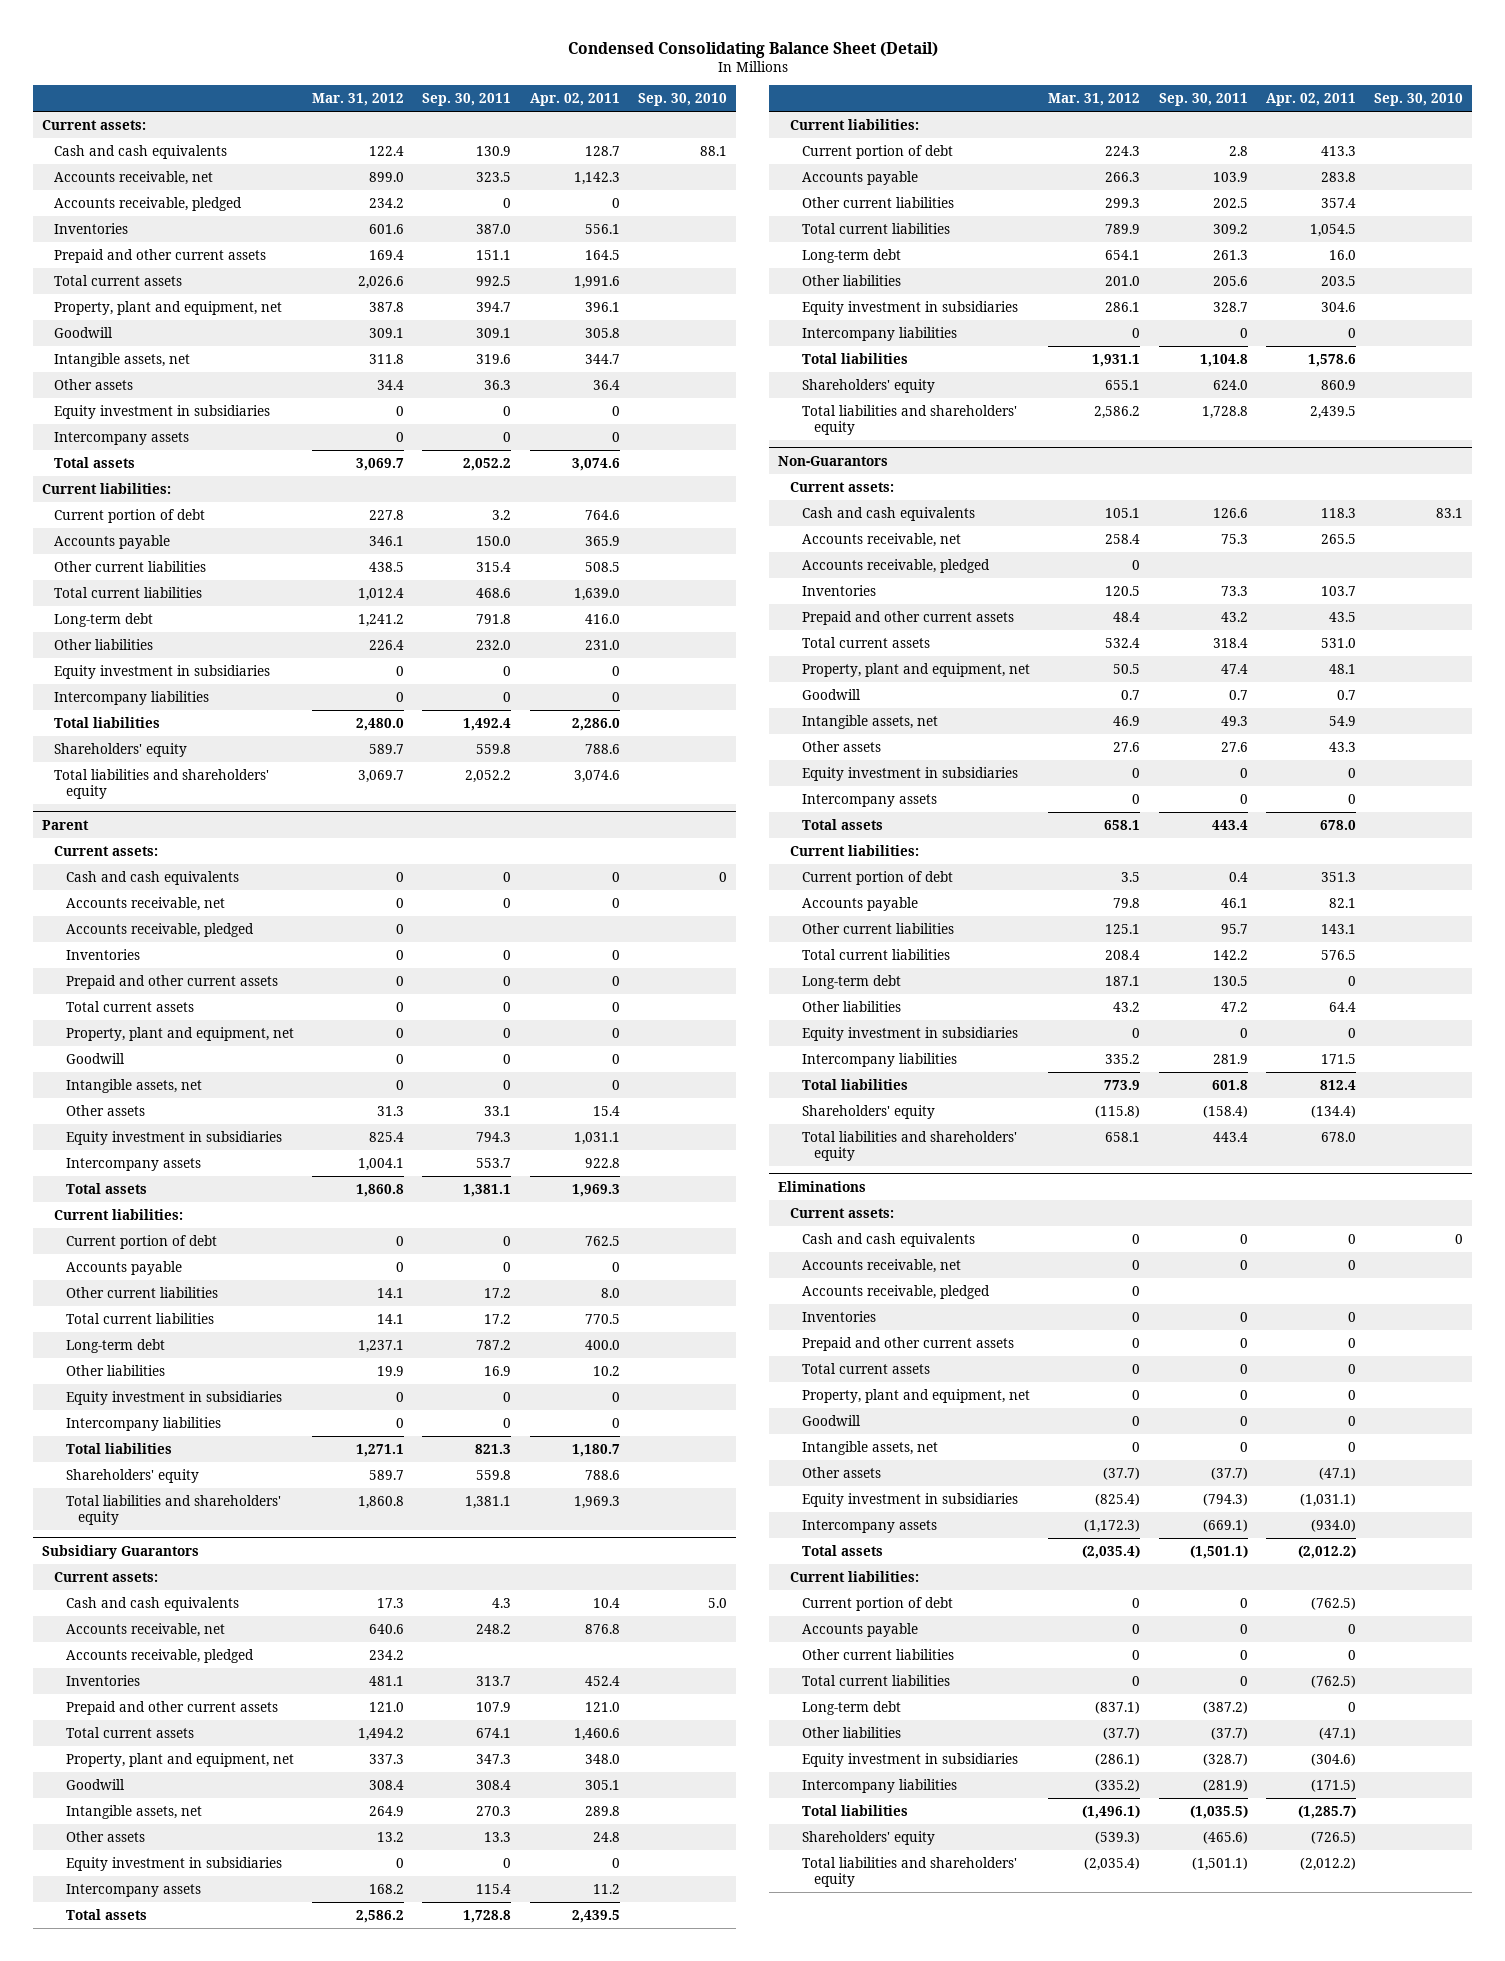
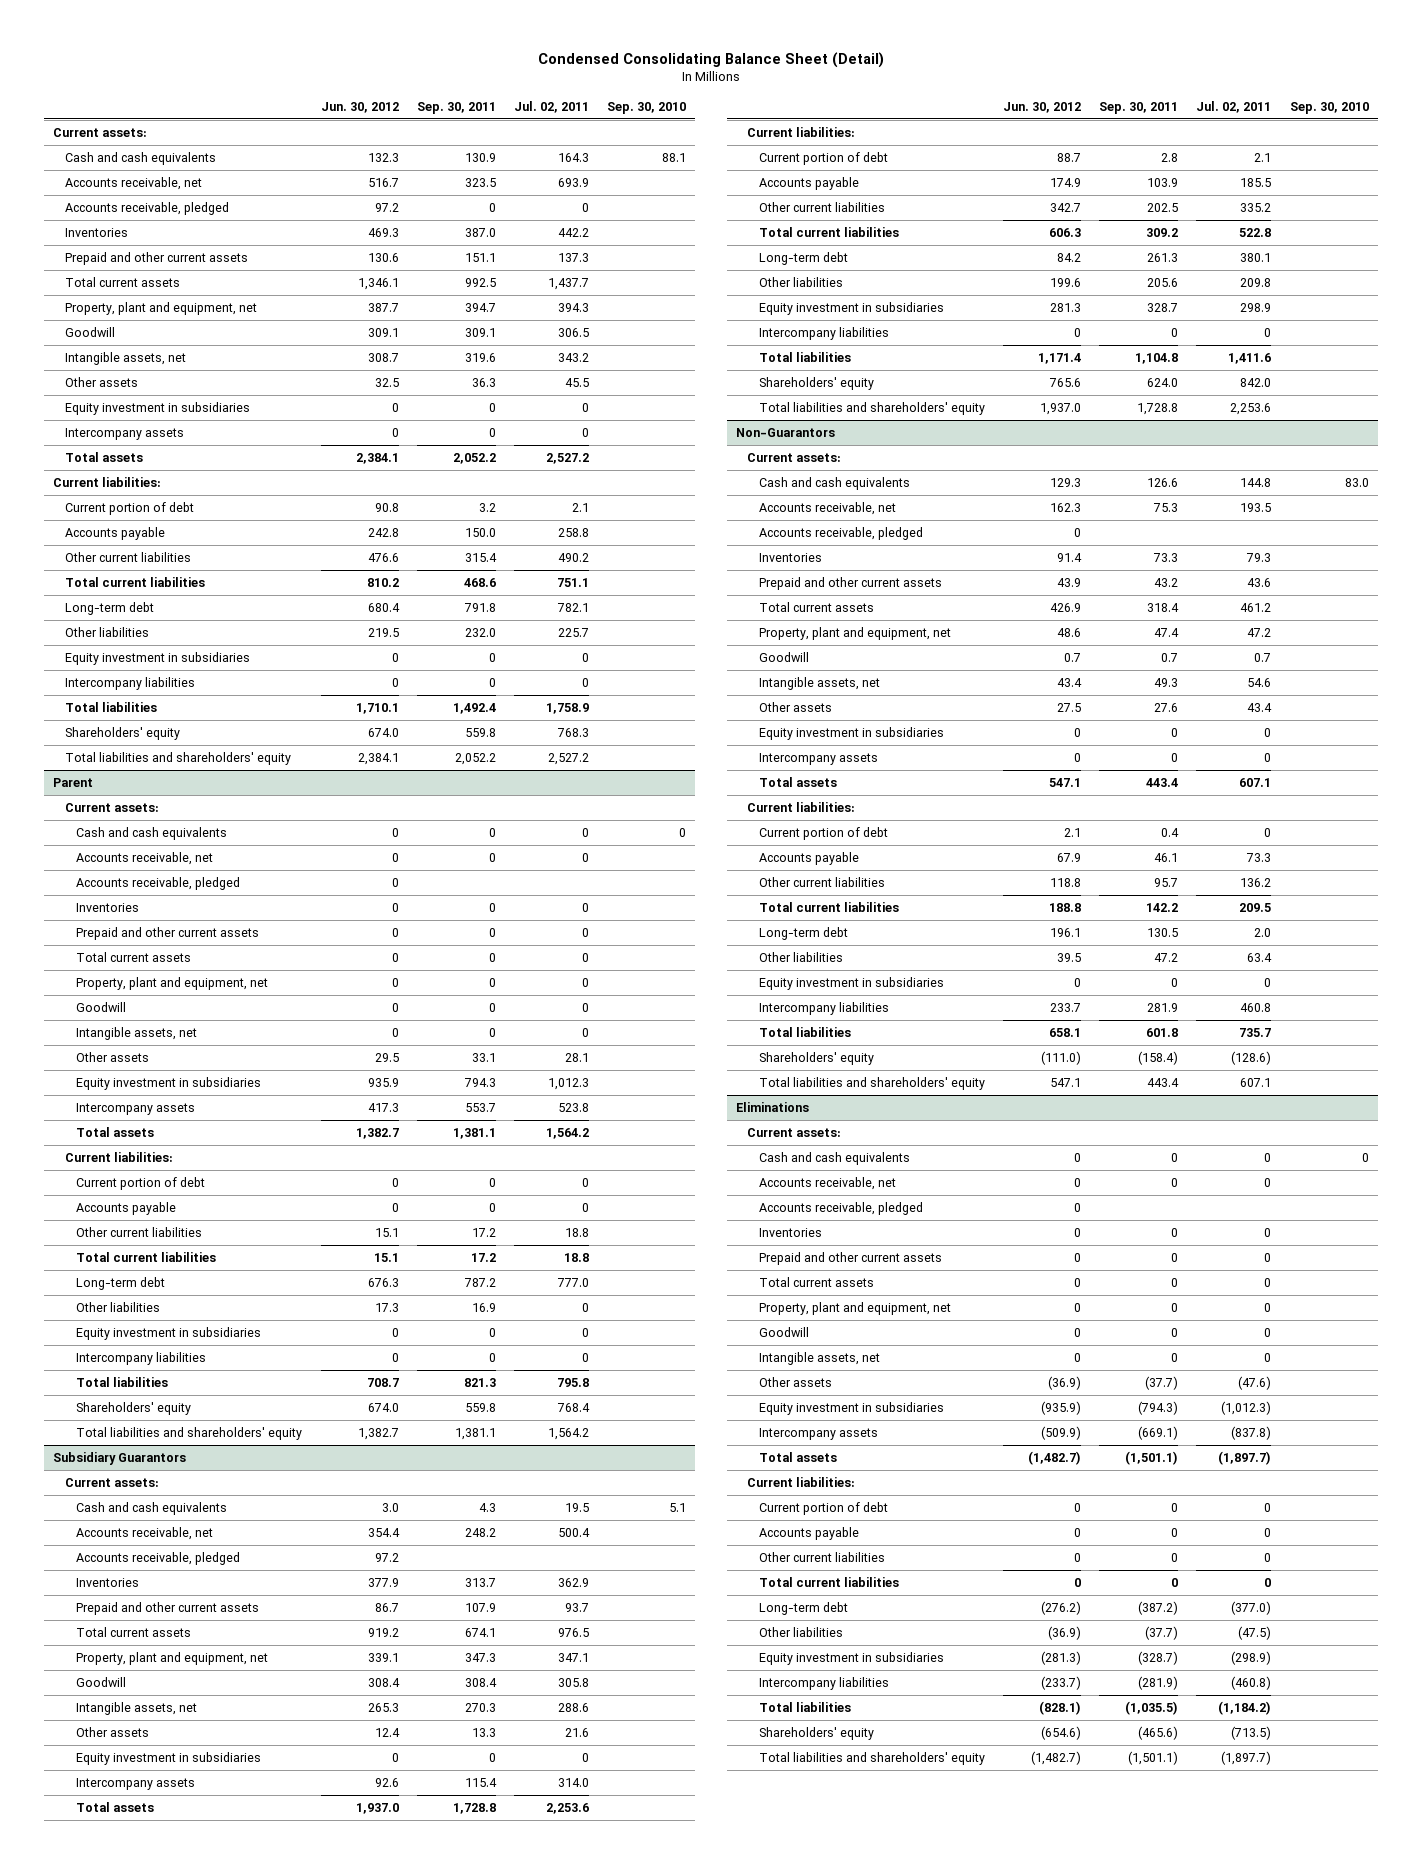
- | Mar. 31, 2012 | Sep. 30, 2011 | Apr. 02, 2011 | Sep. 30, 2010
+ | Jun. 30, 2012 | Sep. 30, 2011 | Jul. 02, 2011 | Sep. 30, 2010
@ Subsidiary Guarantors
- Cash and cash equivalents | 17.3 | 4.3 | 10.4 | 5.0
+ Cash and cash equivalents | 3.0 | 4.3 | 19.5 | 5.1
@ Non-Guarantors
- Cash and cash equivalents | 105.1 | 126.6 | 118.3 | 83.1
+ Cash and cash equivalents | 129.3 | 126.6 | 144.8 | 83.0

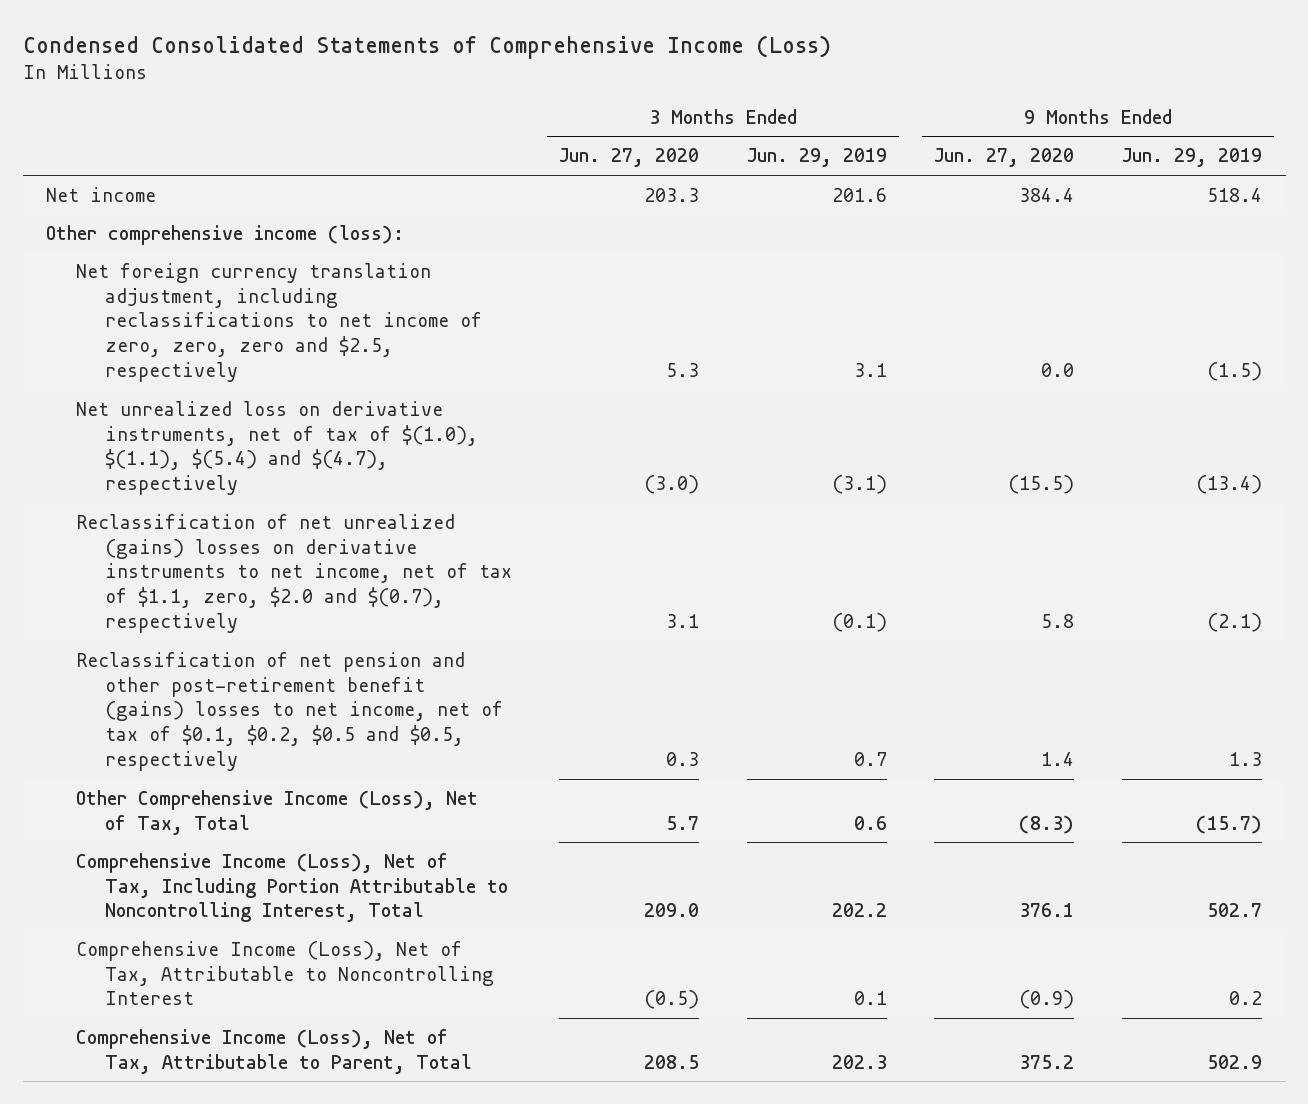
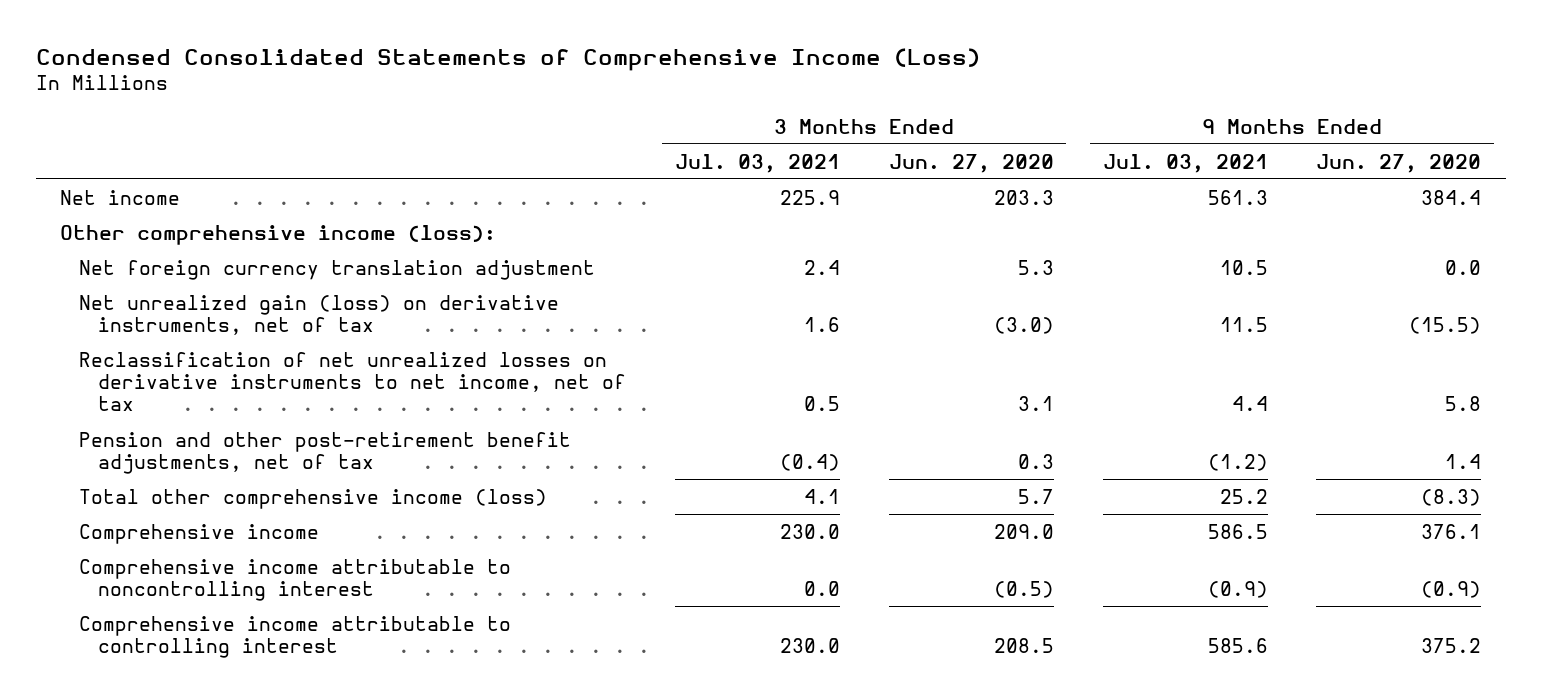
- | 3 Months Ended Jun. 27, 2020 | 3 Months Ended Jun. 29, 2019 | 9 Months Ended Jun. 27, 2020 | 9 Months Ended Jun. 29, 2019
+ | 3 Months Ended Jul. 03, 2021 | 3 Months Ended Jun. 27, 2020 | 9 Months Ended Jul. 03, 2021 | 9 Months Ended Jun. 27, 2020
- Net foreign currency translation adjustment, including reclassifications to net income of zero, zero, zero and $2.5, respectively | 5.3 | 3.1 | 0.0 | (1.5)
- Net unrealized loss on derivative instruments, net of tax of $(1.0), $(1.1), $(5.4) and $(4.7), respectively | (3.0) | (3.1) | (15.5) | (13.4)
- Reclassification of net unrealized (gains) losses on derivative instruments to net income, net of tax of $1.1, zero, $2.0 and $(0.7), respectively | 3.1 | (0.1) | 5.8 | (2.1)
- Reclassification of net pension and other post-retirement benefit (gains) losses to net income, net of tax of $0.1, $0.2, $0.5 and $0.5, respectively | 0.3 | 0.7 | 1.4 | 1.3
- Other Comprehensive Income (Loss), Net of Tax, Total | 5.7 | 0.6 | (8.3) | (15.7)
- Comprehensive Income (Loss), Net of Tax, Including Portion Attributable to Noncontrolling Interest, Total | 209.0 | 202.2 | 376.1 | 502.7
- Comprehensive Income (Loss), Net of Tax, Attributable to Noncontrolling Interest | (0.5) | 0.1 | (0.9) | 0.2
- Comprehensive Income (Loss), Net of Tax, Attributable to Parent, Total | 208.5 | 202.3 | 375.2 | 502.9
+ Net foreign currency translation adjustment | 2.4 | 5.3 | 10.5 | 0.0
+ Net unrealized gain (loss) on derivative instruments, net of tax | 1.6 | (3.0) | 11.5 | (15.5)
+ Reclassification of net unrealized losses on derivative instruments to net income, net of tax | 0.5 | 3.1 | 4.4 | 5.8
+ Pension and other post-retirement benefit adjustments, net of tax | (0.4) | 0.3 | (1.2) | 1.4
+ Total other comprehensive income (loss) | 4.1 | 5.7 | 25.2 | (8.3)
+ Comprehensive income | 230.0 | 209.0 | 586.5 | 376.1
+ Comprehensive income attributable to noncontrolling interest | 0.0 | (0.5) | (0.9) | (0.9)
+ Comprehensive income attributable to controlling interest | 230.0 | 208.5 | 585.6 | 375.2

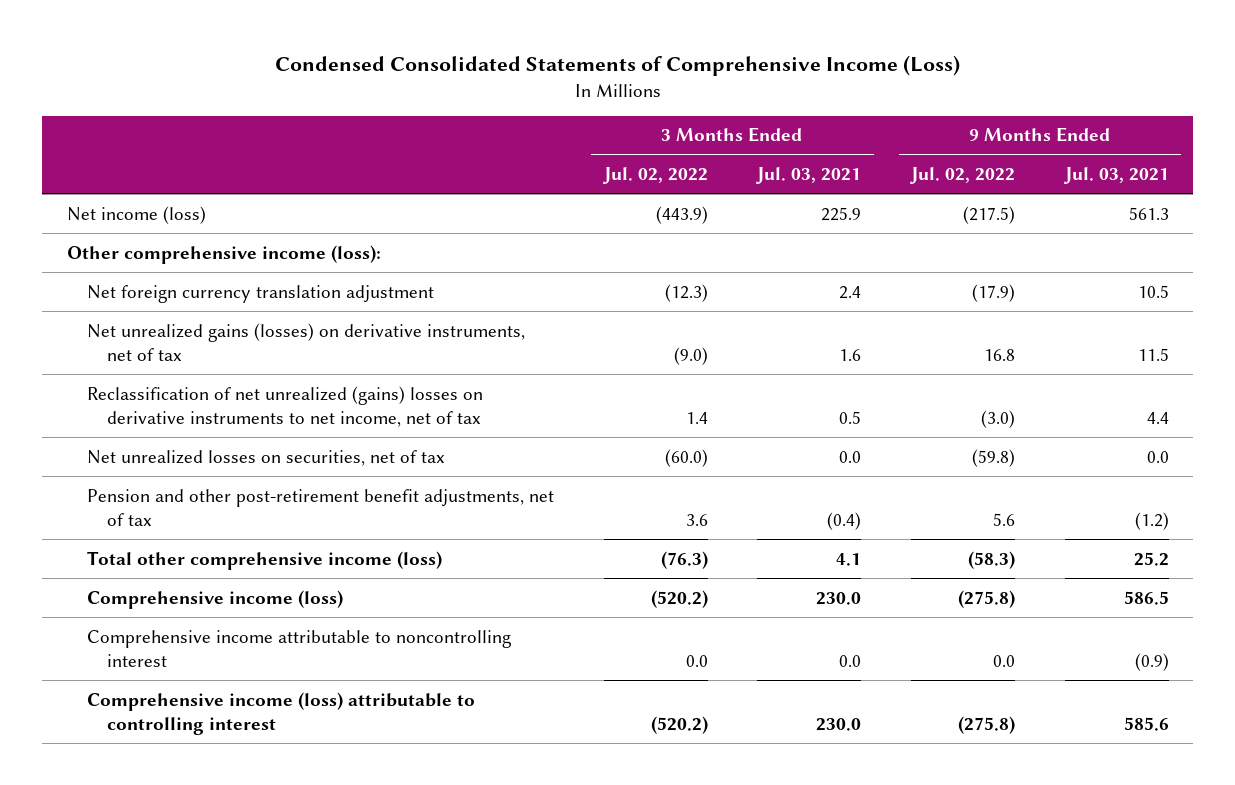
- | 3 Months Ended Jul. 03, 2021 | 3 Months Ended Jun. 27, 2020 | 9 Months Ended Jul. 03, 2021 | 9 Months Ended Jun. 27, 2020
+ | 3 Months Ended Jul. 02, 2022 | 3 Months Ended Jul. 03, 2021 | 9 Months Ended Jul. 02, 2022 | 9 Months Ended Jul. 03, 2021
- Net income | 225.9 | 203.3 | 561.3 | 384.4
+ Net income (loss) | (443.9) | 225.9 | (217.5) | 561.3
- Net unrealized gain (loss) on derivative instruments, net of tax | 1.6 | (3.0) | 11.5 | (15.5)
- Reclassification of net unrealized losses on derivative instruments to net income, net of tax | 0.5 | 3.1 | 4.4 | 5.8
+ Net unrealized gains (losses) on derivative instruments, net of tax | (9.0) | 1.6 | 16.8 | 11.5
+ Reclassification of net unrealized (gains) losses on derivative instruments to net income, net of tax | 1.4 | 0.5 | (3.0) | 4.4
+ Net unrealized losses on securities, net of tax | (60.0) | 0.0 | (59.8) | 0.0
- Comprehensive income | 230.0 | 209.0 | 586.5 | 376.1
+ Comprehensive income (loss) | (520.2) | 230.0 | (275.8) | 586.5
- Comprehensive income attributable to controlling interest | 230.0 | 208.5 | 585.6 | 375.2
+ Comprehensive income (loss) attributable to controlling interest | (520.2) | 230.0 | (275.8) | 585.6

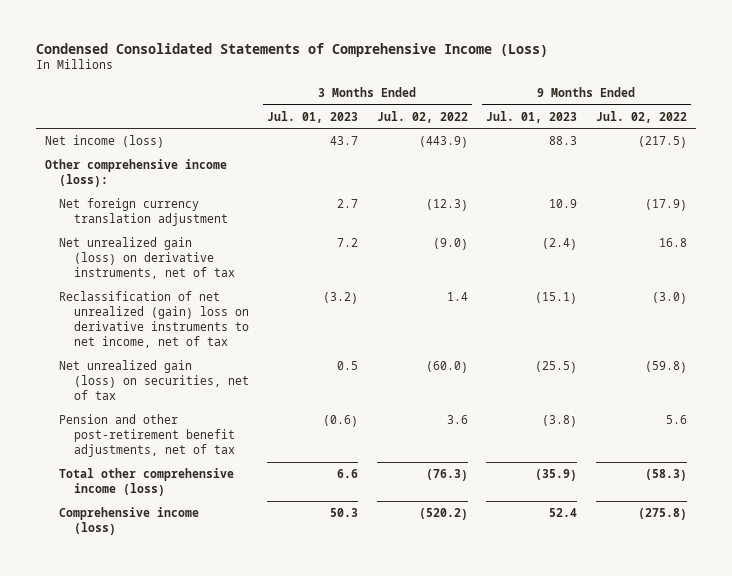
- | 3 Months Ended Jul. 02, 2022 | 3 Months Ended Jul. 03, 2021 | 9 Months Ended Jul. 02, 2022 | 9 Months Ended Jul. 03, 2021
+ | 3 Months Ended Jul. 01, 2023 | 3 Months Ended Jul. 02, 2022 | 9 Months Ended Jul. 01, 2023 | 9 Months Ended Jul. 02, 2022
- Net unrealized gains (losses) on derivative instruments, net of tax | (9.0) | 1.6 | 16.8 | 11.5
- Reclassification of net unrealized (gains) losses on derivative instruments to net income, net of tax | 1.4 | 0.5 | (3.0) | 4.4
- Net unrealized losses on securities, net of tax | (60.0) | 0.0 | (59.8) | 0.0
+ Net unrealized gain (loss) on derivative instruments, net of tax | 7.2 | (9.0) | (2.4) | 16.8
+ Reclassification of net unrealized (gain) loss on derivative instruments to net income, net of tax | (3.2) | 1.4 | (15.1) | (3.0)
+ Net unrealized gain (loss) on securities, net of tax | 0.5 | (60.0) | (25.5) | (59.8)
- Comprehensive income attributable to noncontrolling interest | 0.0 | 0.0 | 0.0 | (0.9)
- Comprehensive income (loss) attributable to controlling interest | (520.2) | 230.0 | (275.8) | 585.6

